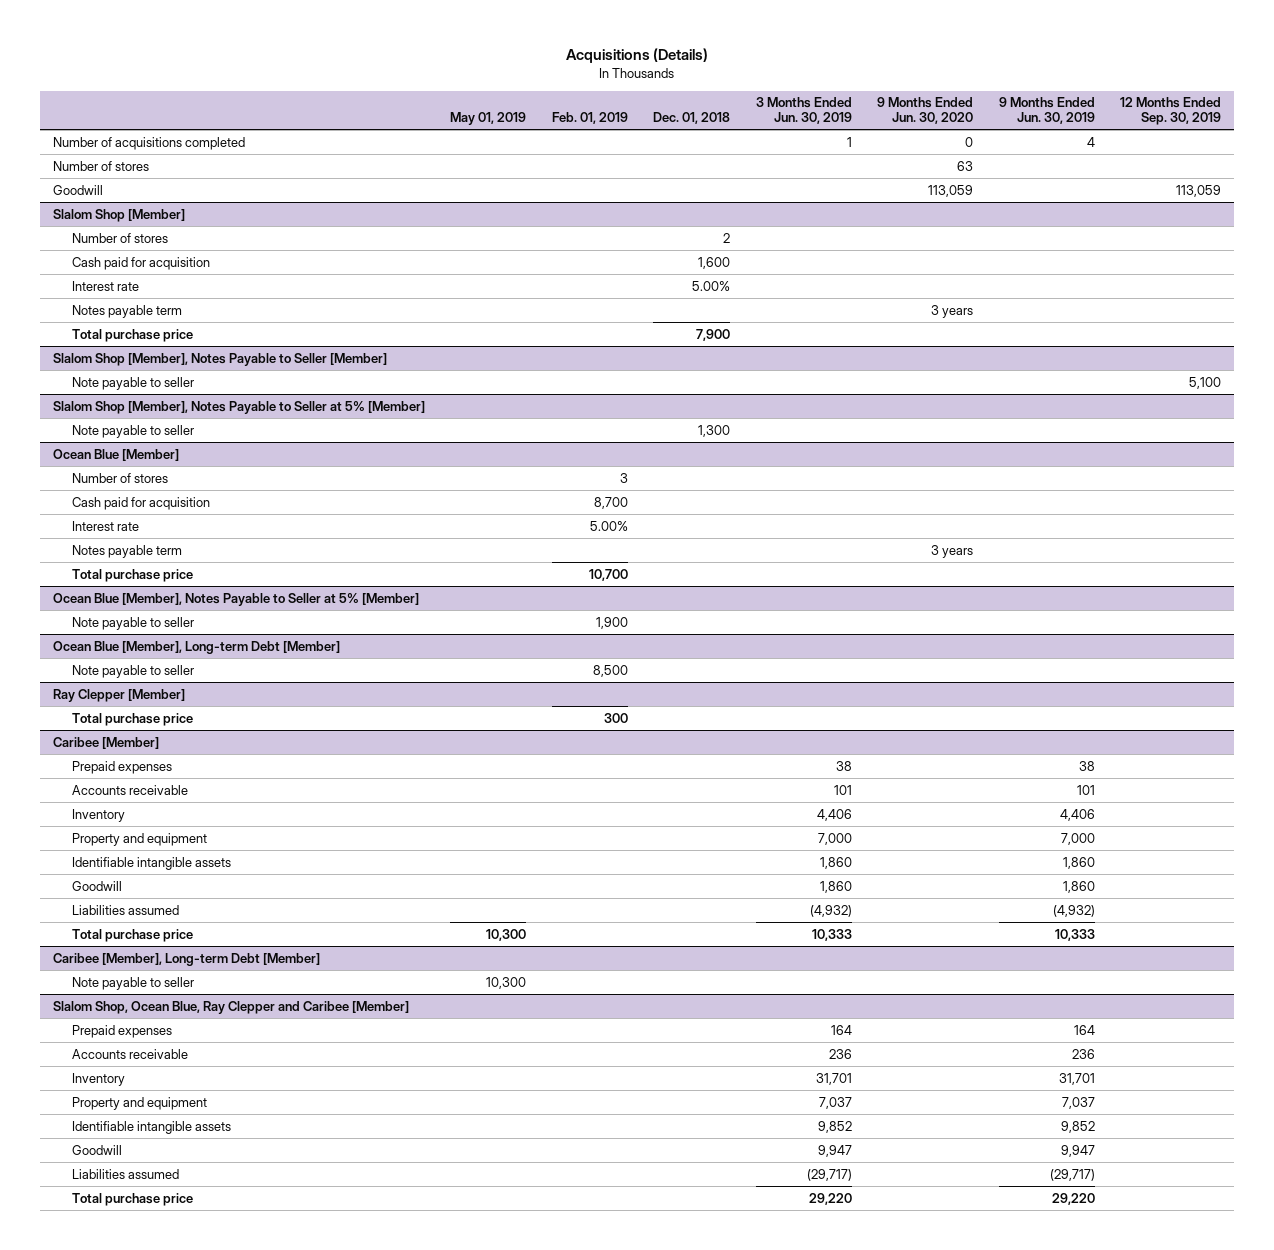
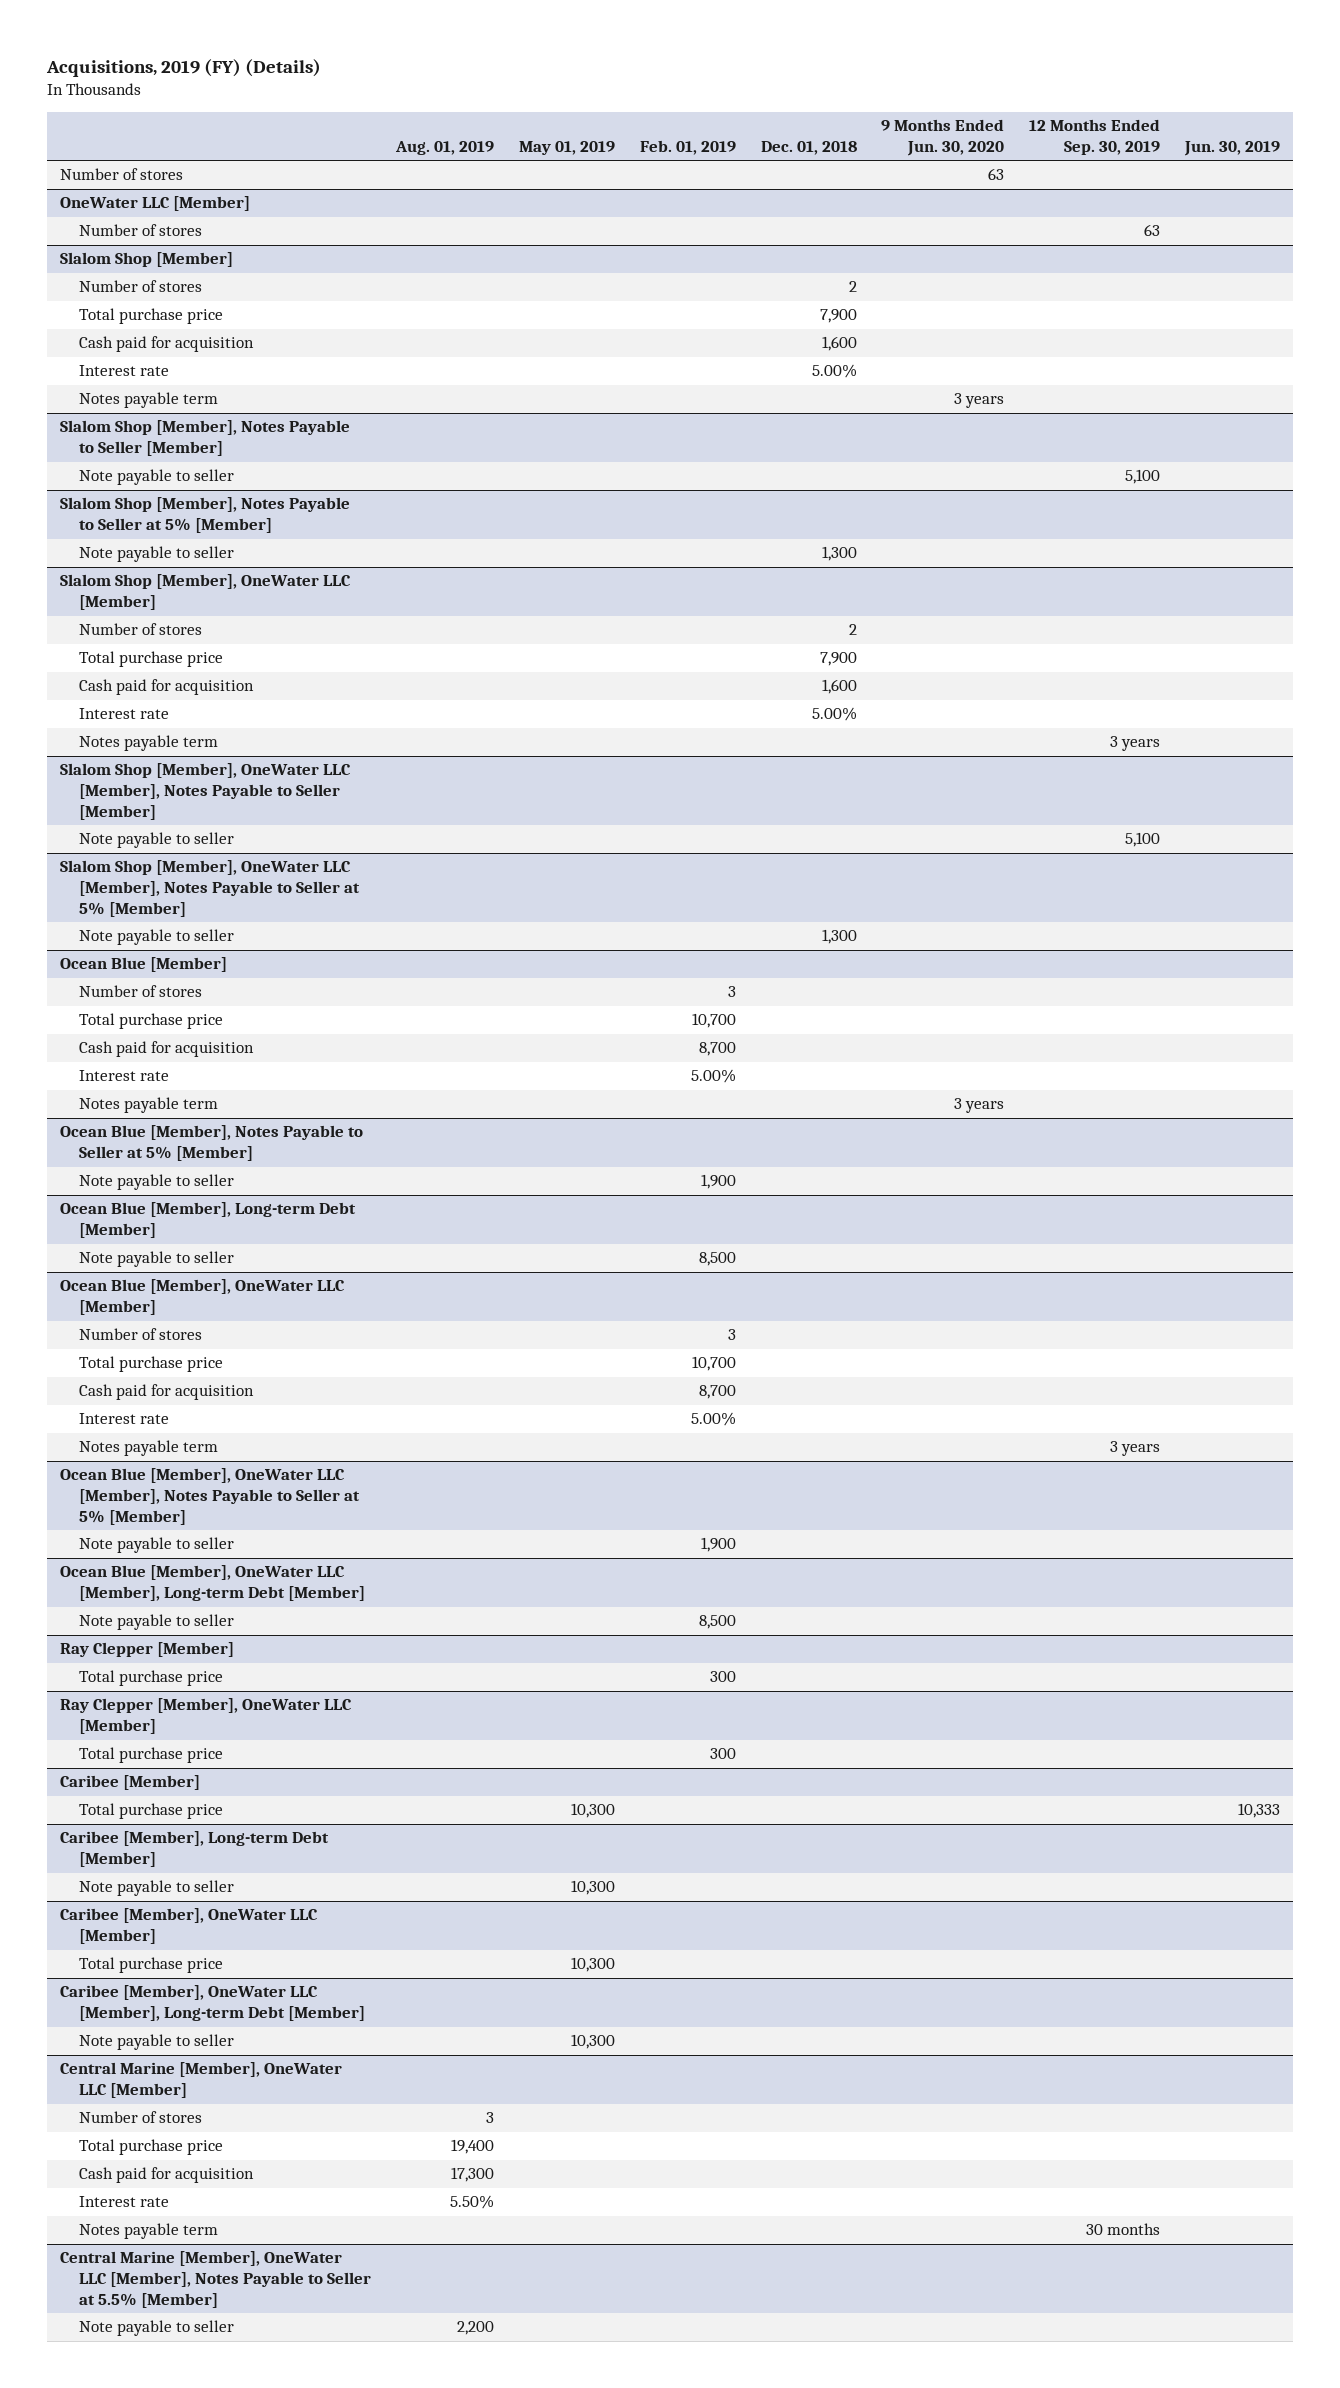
- Acquisitions (Details)
+ Acquisitions, 2019 (FY) (Details)
- | May 01, 2019 | Feb. 01, 2019 | Dec. 01, 2018 | 3 Months Ended Jun. 30, 2019 | 9 Months Ended Jun. 30, 2020 | 9 Months Ended Jun. 30, 2019 | 12 Months Ended Sep. 30, 2019
+ | Aug. 01, 2019 | May 01, 2019 | Feb. 01, 2019 | Dec. 01, 2018 | 9 Months Ended Jun. 30, 2020 | 12 Months Ended Sep. 30, 2019 | Jun. 30, 2019
- Number of acquisitions completed | | | | 1 | 0 | 4 |
- Goodwill | | | | | 113,059 | | 113,059
+ OneWater LLC [Member]
+ Number of stores | | | | | | 63 |
@ Slalom Shop [Member]
moved up: Total purchase price | | | | 7,900 | | |
+ Slalom Shop [Member], OneWater LLC [Member]
+ Number of stores | | | | 2 | | |
+ Total purchase price | | | | 7,900 | | |
+ Cash paid for acquisition | | | | 1,600 | | |
+ Interest rate | | | | 5.00% | | |
+ Notes payable term | | | | | | 3 years |
+ Slalom Shop [Member], OneWater LLC [Member], Notes Payable to Seller [Member]
+ Note payable to seller | | | | | | 5,100 |
+ Slalom Shop [Member], OneWater LLC [Member], Notes Payable to Seller at 5% [Member]
+ Note payable to seller | | | | 1,300 | | |
@ Ocean Blue [Member]
moved up: Total purchase price | | | 10,700 | | | |
+ Ocean Blue [Member], OneWater LLC [Member]
+ Number of stores | | | 3 | | | |
+ Total purchase price | | | 10,700 | | | |
+ Cash paid for acquisition | | | 8,700 | | | |
+ Interest rate | | | 5.00% | | | |
+ Notes payable term | | | | | | 3 years |
+ Ocean Blue [Member], OneWater LLC [Member], Notes Payable to Seller at 5% [Member]
+ Note payable to seller | | | 1,900 | | | |
+ Ocean Blue [Member], OneWater LLC [Member], Long-term Debt [Member]
+ Note payable to seller | | | 8,500 | | | |
+ Ray Clepper [Member], OneWater LLC [Member]
+ Total purchase price | | | 300 | | | |
@ Caribee [Member]
- Prepaid expenses | | | | 38 | | 38 |
- Accounts receivable | | | | 101 | | 101 |
- Inventory | | | | 4,406 | | 4,406 |
- Property and equipment | | | | 7,000 | | 7,000 |
- Identifiable intangible assets | | | | 1,860 | | 1,860 |
- Goodwill | | | | 1,860 | | 1,860 |
- Liabilities assumed | | | | (4,932) | | (4,932) |
- Slalom Shop, Ocean Blue, Ray Clepper and Caribee [Member]
- Prepaid expenses | | | | 164 | | 164 |
- Accounts receivable | | | | 236 | | 236 |
- Inventory | | | | 31,701 | | 31,701 |
- Property and equipment | | | | 7,037 | | 7,037 |
- Identifiable intangible assets | | | | 9,852 | | 9,852 |
- Goodwill | | | | 9,947 | | 9,947 |
- Liabilities assumed | | | | (29,717) | | (29,717) |
- Total purchase price | | | | 29,220 | | 29,220 |
+ Caribee [Member], OneWater LLC [Member]
+ Total purchase price | | 10,300 | | | | |
+ Caribee [Member], OneWater LLC [Member], Long-term Debt [Member]
+ Note payable to seller | | 10,300 | | | | |
+ Central Marine [Member], OneWater LLC [Member]
+ Number of stores | 3 | | | | | |
+ Total purchase price | 19,400 | | | | | |
+ Cash paid for acquisition | 17,300 | | | | | |
+ Interest rate | 5.50% | | | | | |
+ Notes payable term | | | | | | 30 months |
+ Central Marine [Member], OneWater LLC [Member], Notes Payable to Seller at 5.5% [Member]
+ Note payable to seller | 2,200 | | | | | |

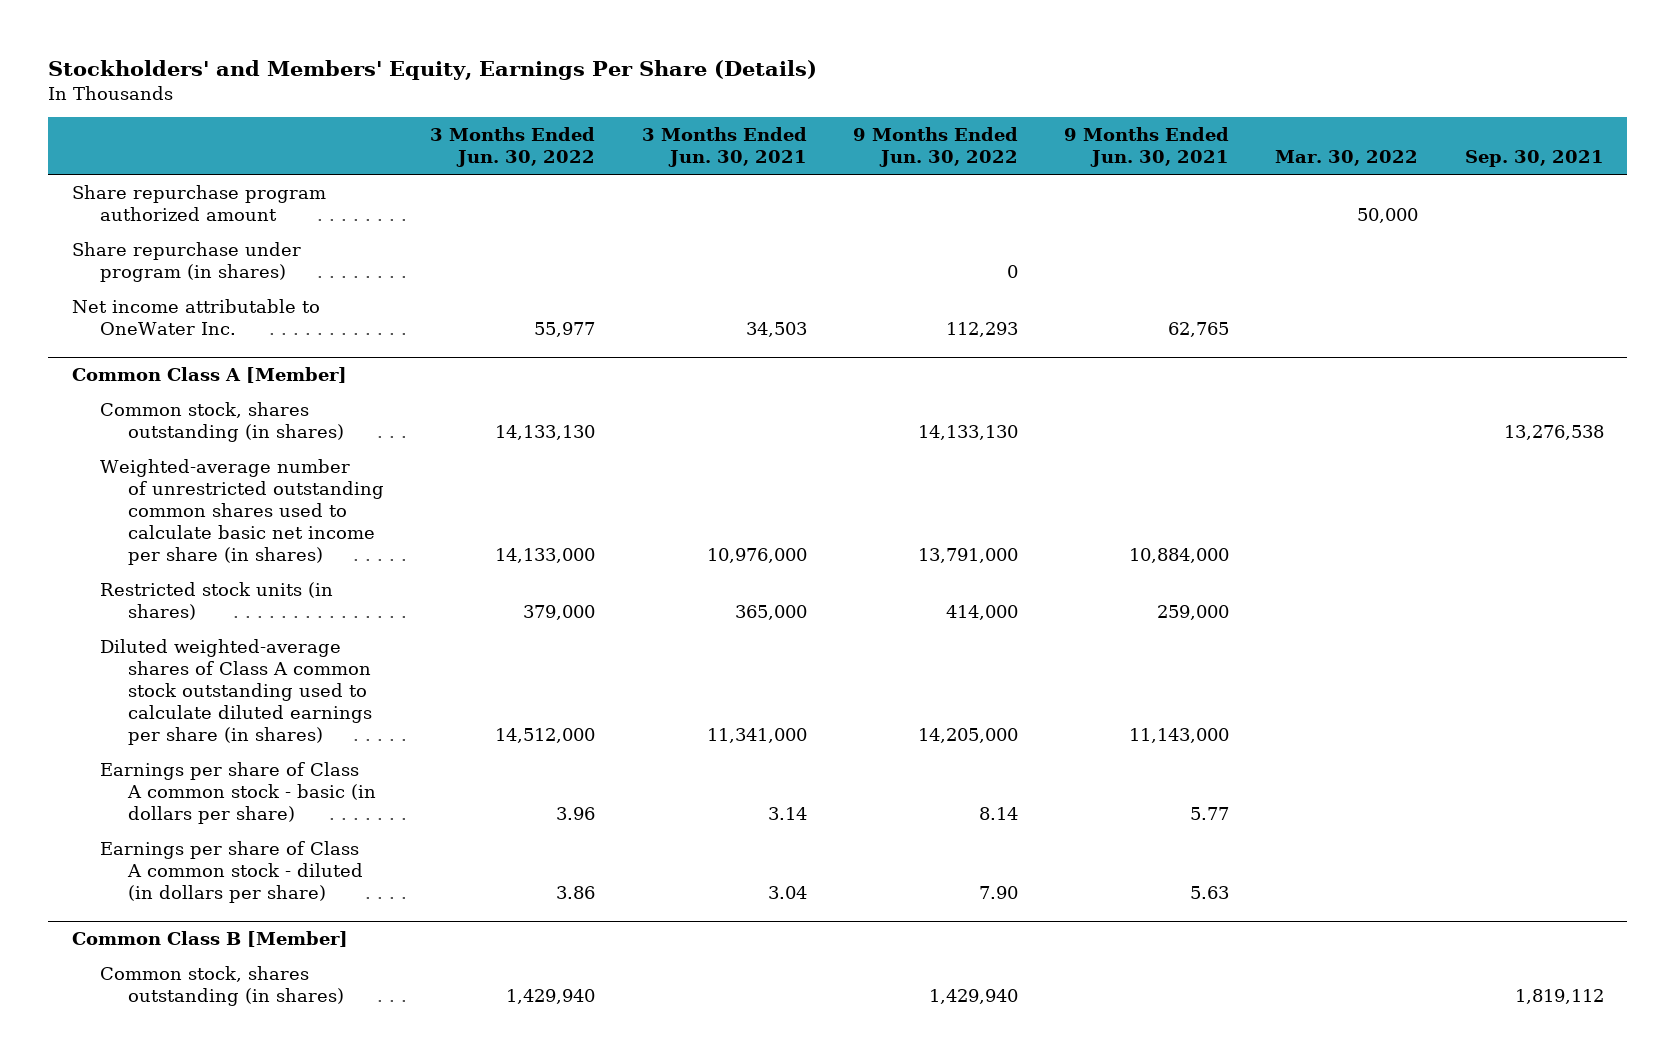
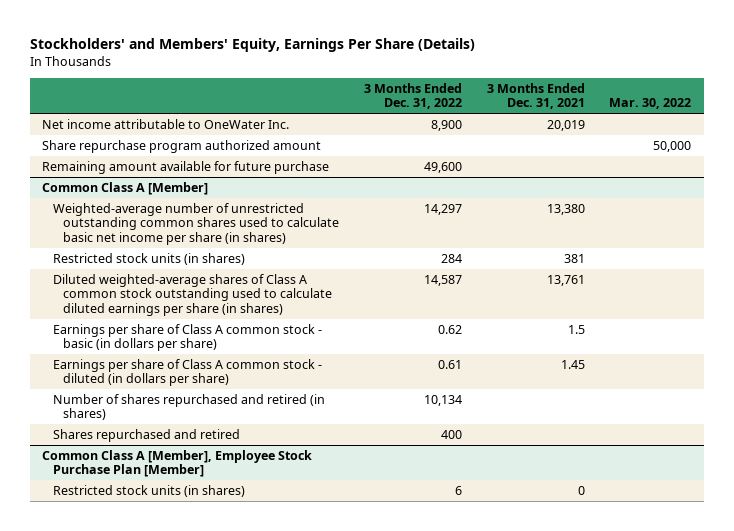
- | 3 Months Ended Jun. 30, 2022 | 3 Months Ended Jun. 30, 2021 | 9 Months Ended Jun. 30, 2022 | 9 Months Ended Jun. 30, 2021 | Mar. 30, 2022 | Sep. 30, 2021
+ | 3 Months Ended Dec. 31, 2022 | 3 Months Ended Dec. 31, 2021 | Mar. 30, 2022
- Share repurchase under program (in shares) | | | 0 | | |
moved down: Share repurchase program authorized amount | | | 50,000
+ Remaining amount available for future purchase | 49,600 | |
@ Common Class A [Member]
- Common stock, shares outstanding (in shares) | 14,133,130 | | 14,133,130 | | | 13,276,538
- Common Class B [Member]
- Common stock, shares outstanding (in shares) | 1,429,940 | | 1,429,940 | | | 1,819,112
@ Common Class A [Member]
+ Number of shares repurchased and retired (in shares) | 10,134 | |
+ Shares repurchased and retired | 400 | |
+ Common Class A [Member], Employee Stock Purchase Plan [Member]
+ Restricted stock units (in shares) | 6 | 0 |

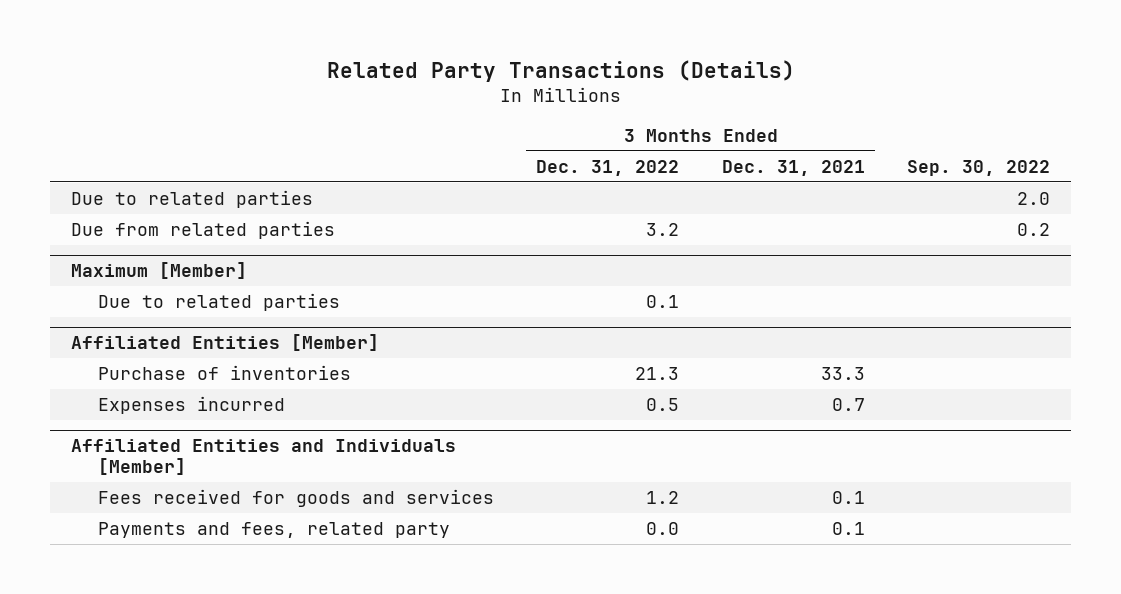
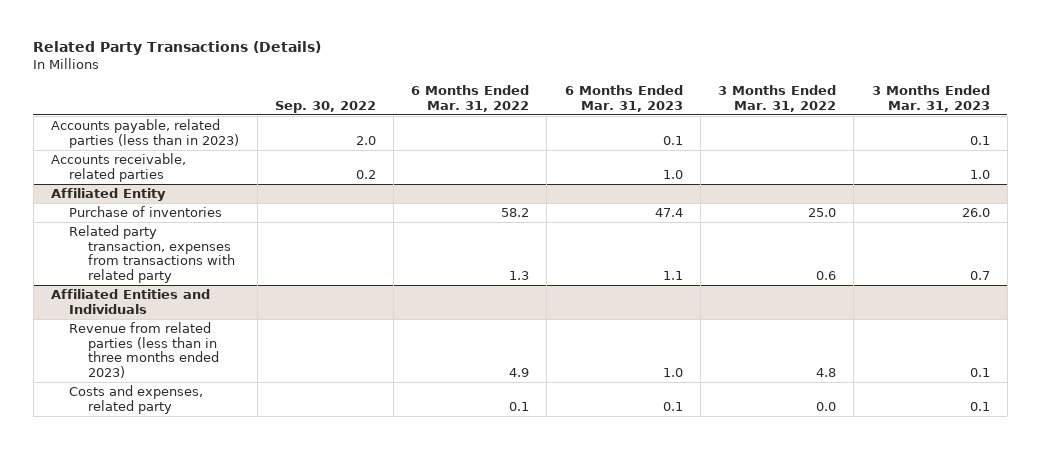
- | 3 Months Ended Dec. 31, 2022 | 3 Months Ended Dec. 31, 2021 | Sep. 30, 2022
+ | Sep. 30, 2022 | 6 Months Ended Mar. 31, 2022 | 6 Months Ended Mar. 31, 2023 | 3 Months Ended Mar. 31, 2022 | 3 Months Ended Mar. 31, 2023
- Due to related parties | | | 2.0
- Due from related parties | 3.2 | | 0.2
- Maximum [Member]
- Due to related parties | 0.1 | |
- Affiliated Entities [Member]
+ Accounts payable, related parties (less than in 2023) | 2.0 | | 0.1 | | 0.1
+ Accounts receivable, related parties | 0.2 | | 1.0 | | 1.0
+ Affiliated Entity
- Expenses incurred | 0.5 | 0.7 |
- Affiliated Entities and Individuals [Member]
- Fees received for goods and services | 1.2 | 0.1 |
- Payments and fees, related party | 0.0 | 0.1 |
+ Related party transaction, expenses from transactions with related party | | 1.3 | 1.1 | 0.6 | 0.7
+ Affiliated Entities and Individuals
+ Revenue from related parties (less than in three months ended 2023) | | 4.9 | 1.0 | 4.8 | 0.1
+ Costs and expenses, related party | | 0.1 | 0.1 | 0.0 | 0.1

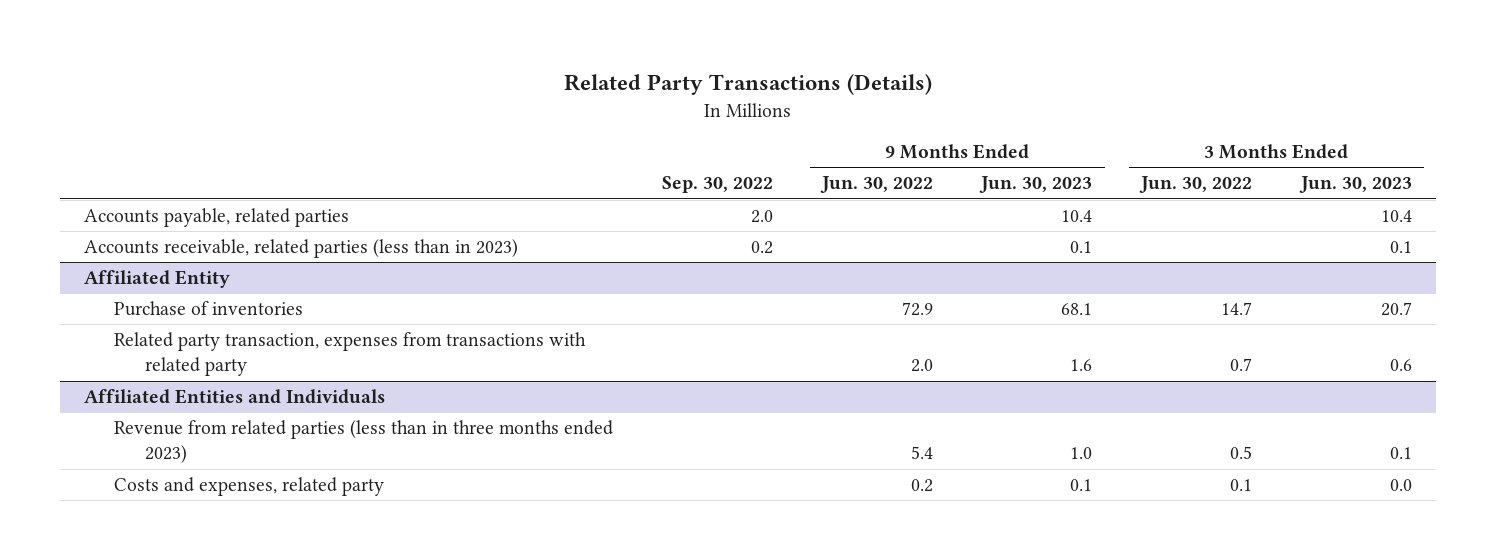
- | Sep. 30, 2022 | 6 Months Ended Mar. 31, 2022 | 6 Months Ended Mar. 31, 2023 | 3 Months Ended Mar. 31, 2022 | 3 Months Ended Mar. 31, 2023
+ | Sep. 30, 2022 | 9 Months Ended Jun. 30, 2022 | 9 Months Ended Jun. 30, 2023 | 3 Months Ended Jun. 30, 2022 | 3 Months Ended Jun. 30, 2023
- Accounts payable, related parties (less than in 2023) | 2.0 | | 0.1 | | 0.1
- Accounts receivable, related parties | 0.2 | | 1.0 | | 1.0
+ Accounts payable, related parties | 2.0 | | 10.4 | | 10.4
+ Accounts receivable, related parties (less than in 2023) | 0.2 | | 0.1 | | 0.1

